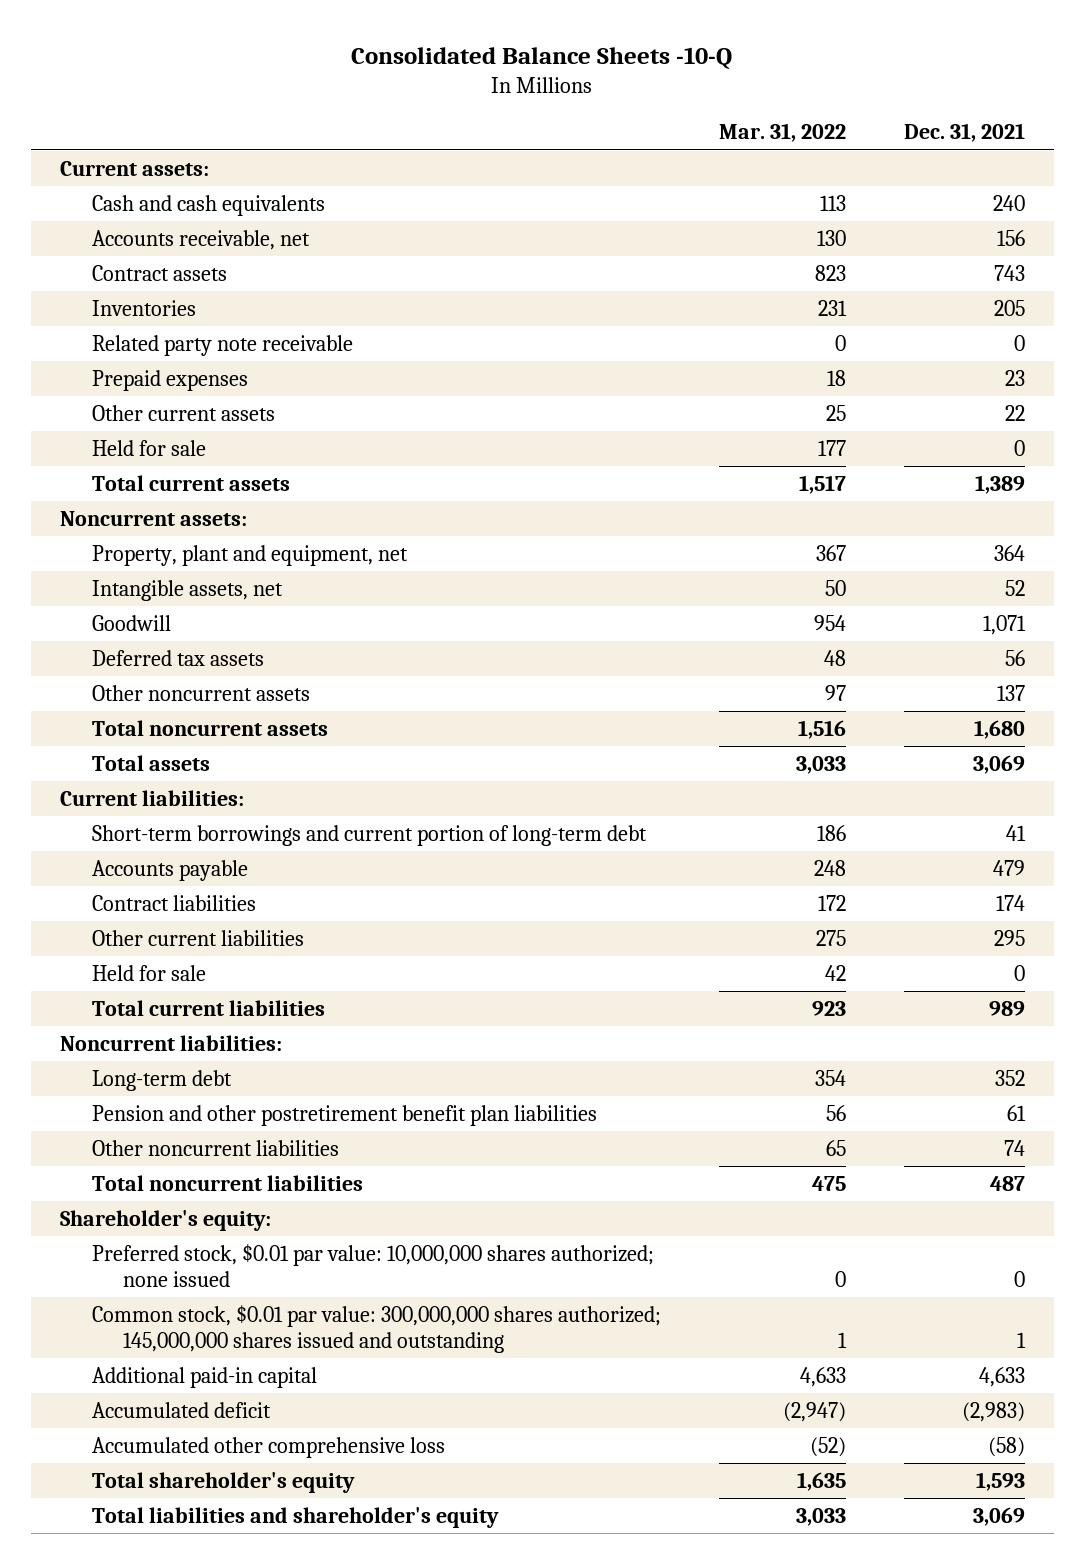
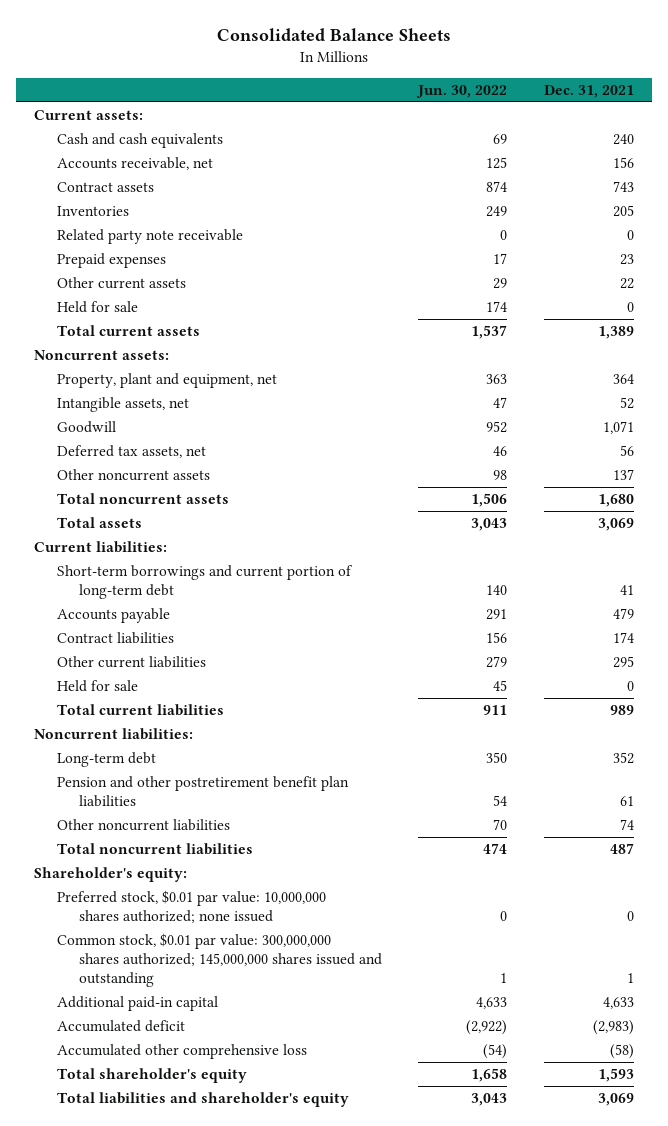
- Consolidated Balance Sheets -10-Q
+ Consolidated Balance Sheets
- | Mar. 31, 2022 | Dec. 31, 2021
+ | Jun. 30, 2022 | Dec. 31, 2021
- Deferred tax assets | 48 | 56
+ Deferred tax assets, net | 46 | 56

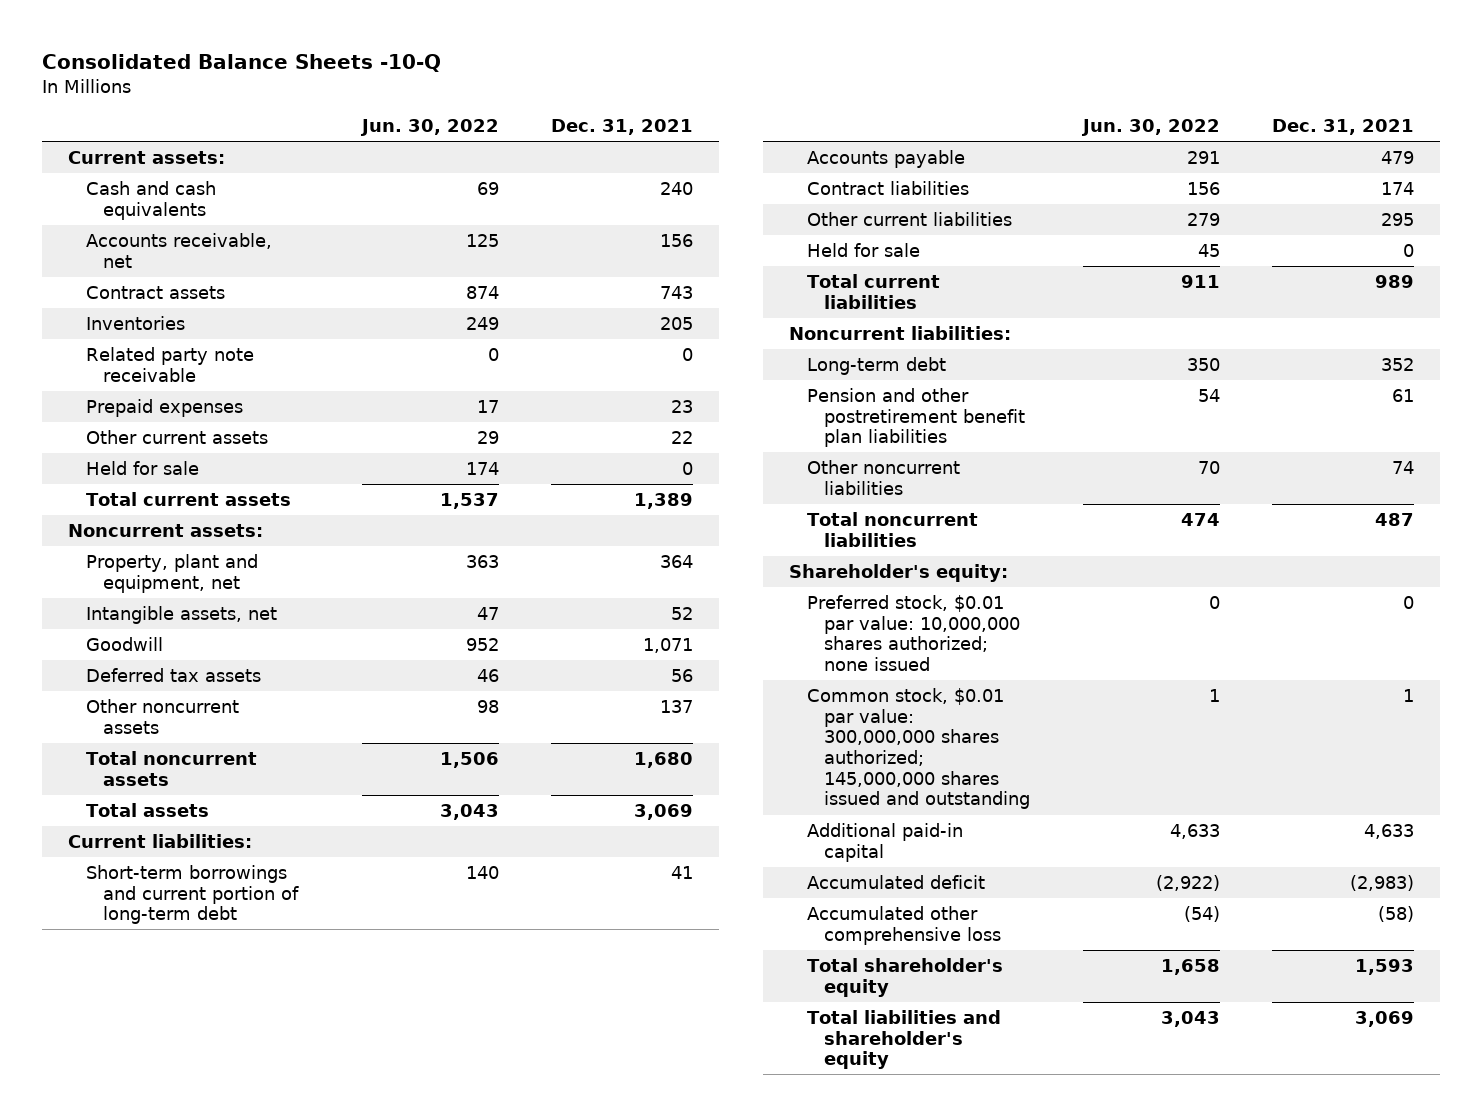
- Consolidated Balance Sheets
+ Consolidated Balance Sheets -10-Q
- Deferred tax assets, net | 46 | 56
+ Deferred tax assets | 46 | 56

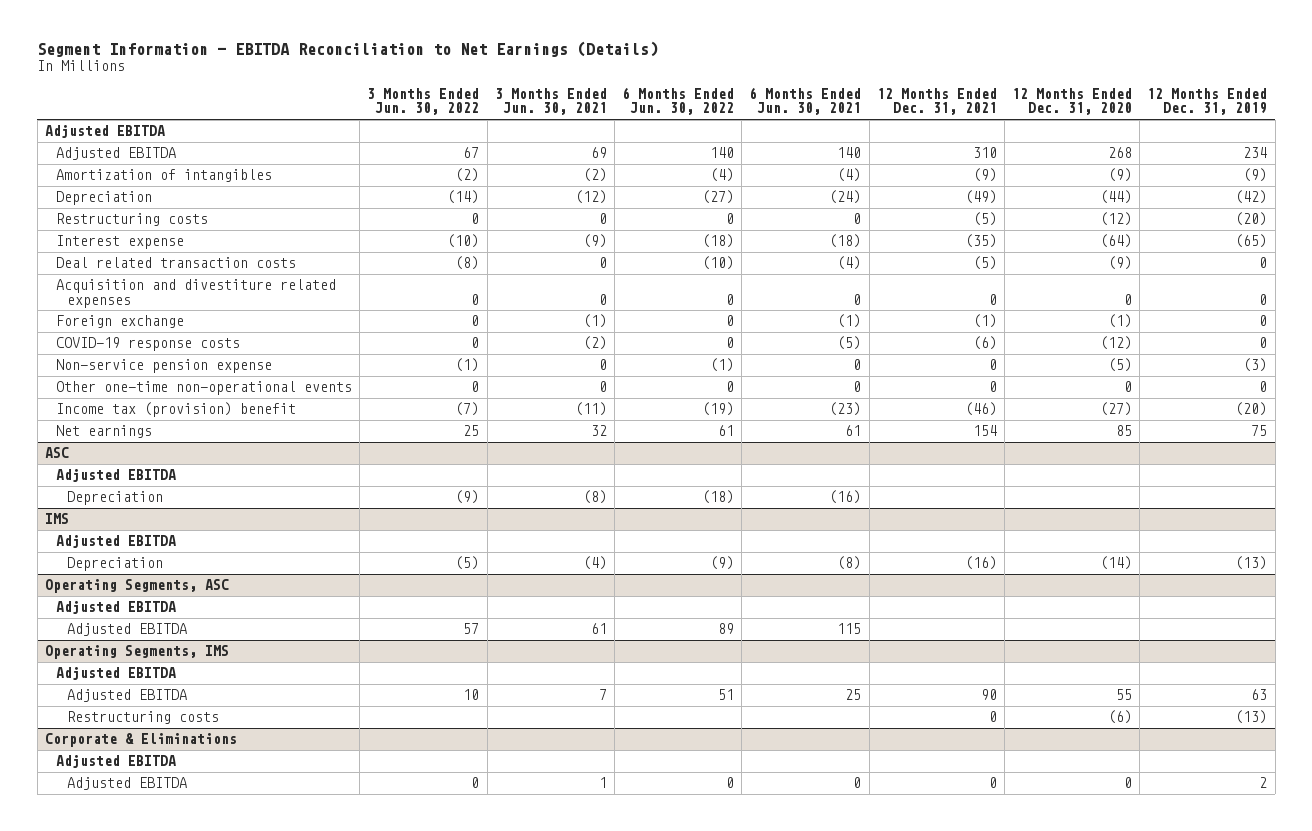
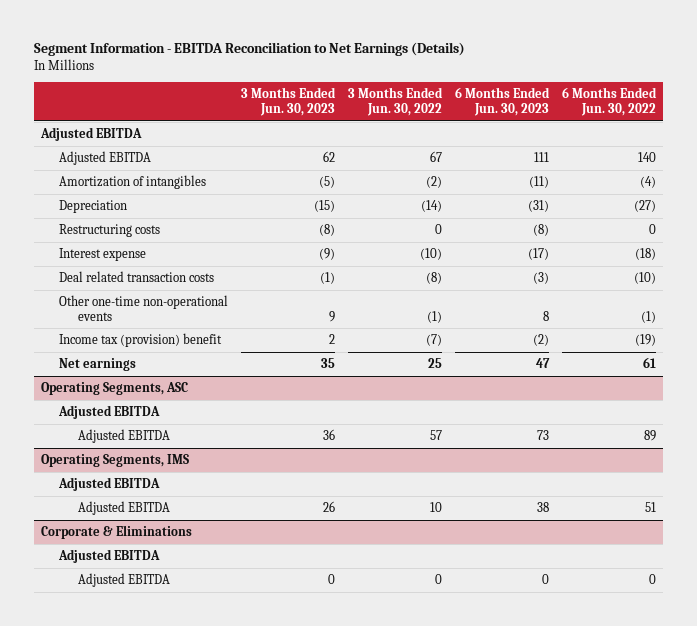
- | 3 Months Ended Jun. 30, 2022 | 3 Months Ended Jun. 30, 2021 | 6 Months Ended Jun. 30, 2022 | 6 Months Ended Jun. 30, 2021 | 12 Months Ended Dec. 31, 2021 | 12 Months Ended Dec. 31, 2020 | 12 Months Ended Dec. 31, 2019
+ | 3 Months Ended Jun. 30, 2023 | 3 Months Ended Jun. 30, 2022 | 6 Months Ended Jun. 30, 2023 | 6 Months Ended Jun. 30, 2022
- Acquisition and divestiture related expenses | 0 | 0 | 0 | 0 | 0 | 0 | 0
- Foreign exchange | 0 | (1) | 0 | (1) | (1) | (1) | 0
- COVID-19 response costs | 0 | (2) | 0 | (5) | (6) | (12) | 0
- Non-service pension expense | (1) | 0 | (1) | 0 | 0 | (5) | (3)
- Other one-time non-operational events | 0 | 0 | 0 | 0 | 0 | 0 | 0
+ Other one-time non-operational events | 9 | (1) | 8 | (1)
- ASC
- Adjusted EBITDA
- Depreciation | (9) | (8) | (18) | (16) | | |
- IMS
- Adjusted EBITDA
- Depreciation | (5) | (4) | (9) | (8) | (16) | (14) | (13)
@ Operating Segments, IMS
- Restructuring costs | | | | | 0 | (6) | (13)

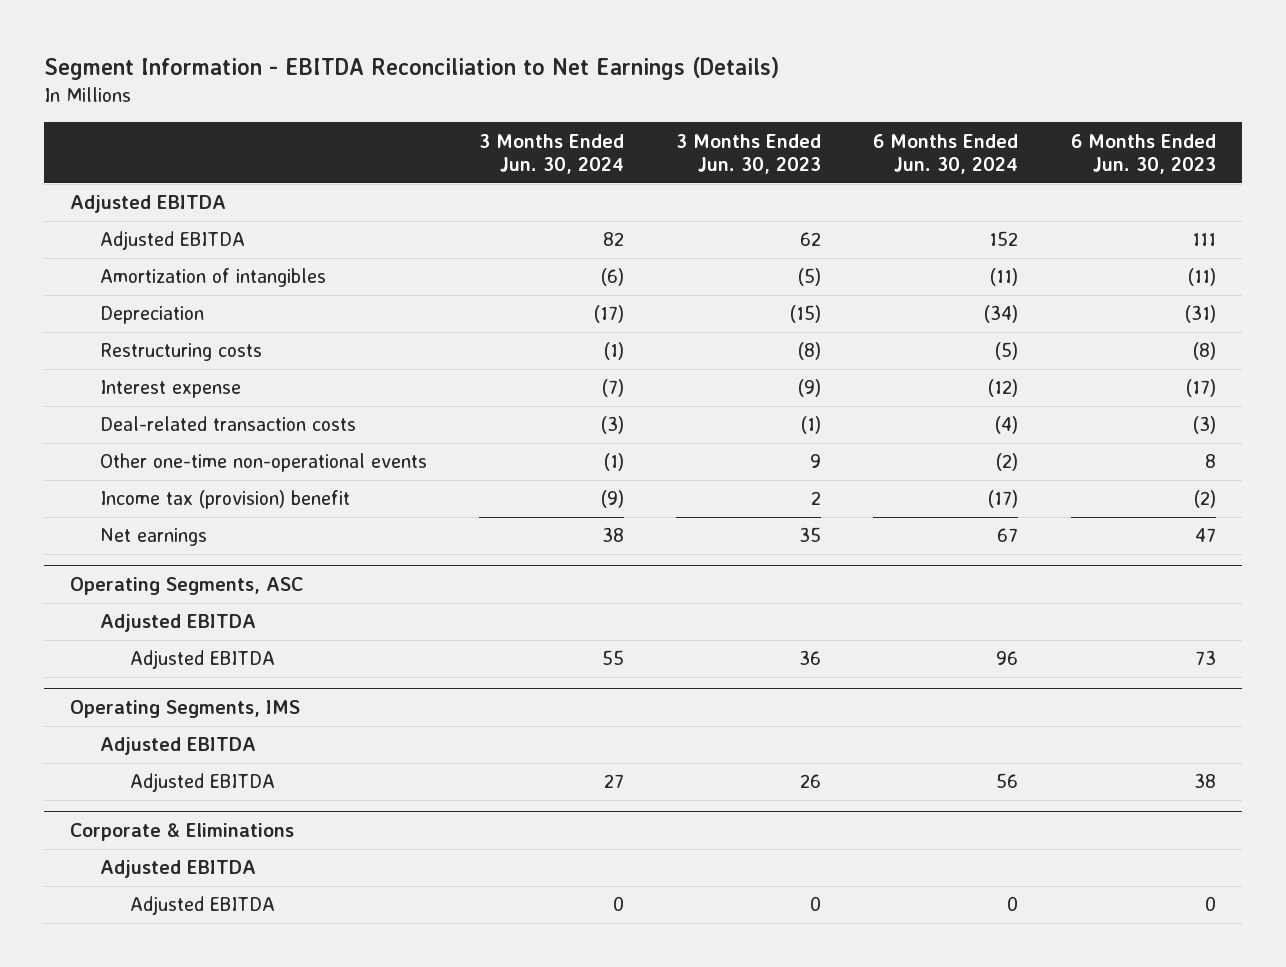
- | 3 Months Ended Jun. 30, 2023 | 3 Months Ended Jun. 30, 2022 | 6 Months Ended Jun. 30, 2023 | 6 Months Ended Jun. 30, 2022
+ | 3 Months Ended Jun. 30, 2024 | 3 Months Ended Jun. 30, 2023 | 6 Months Ended Jun. 30, 2024 | 6 Months Ended Jun. 30, 2023
- Deal related transaction costs | (1) | (8) | (3) | (10)
+ Deal-related transaction costs | (3) | (1) | (4) | (3)

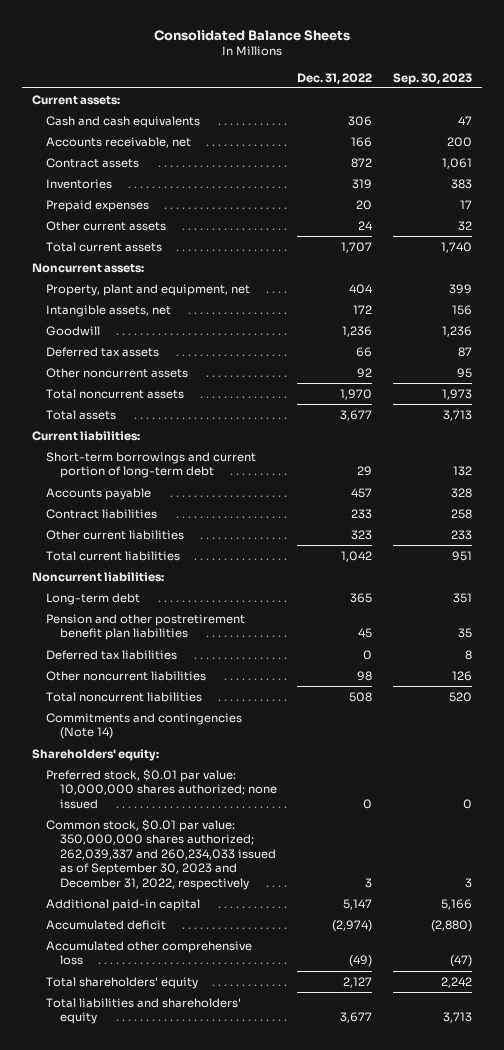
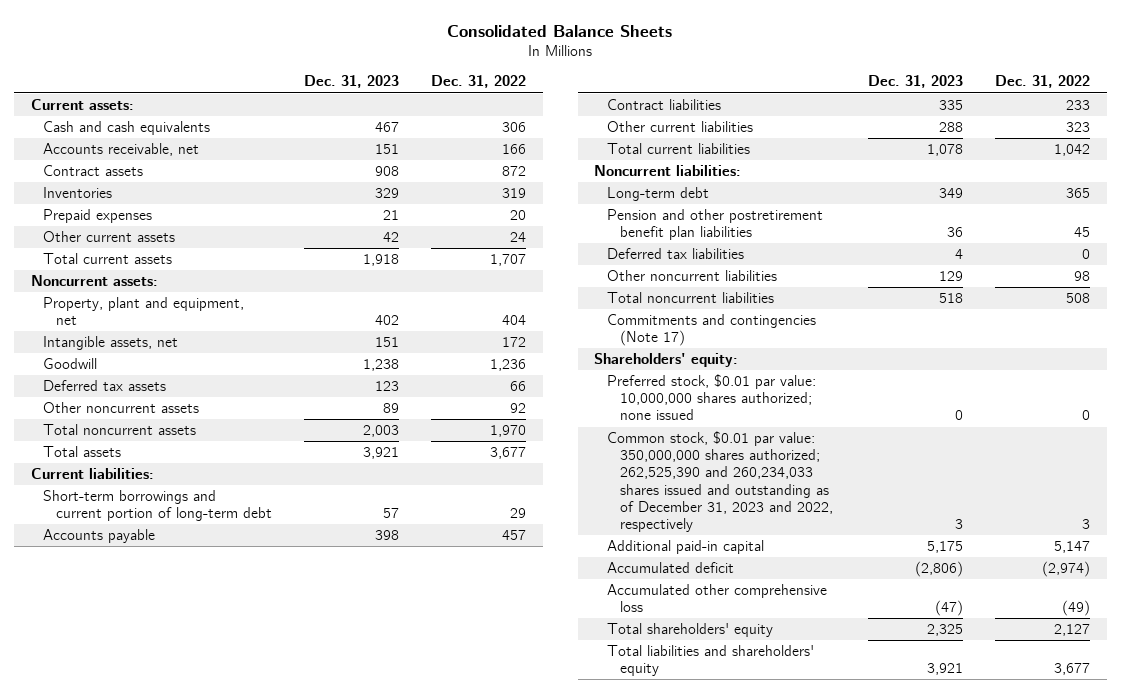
- | Dec. 31, 2022 | Sep. 30, 2023
+ | Dec. 31, 2023 | Dec. 31, 2022
- Commitments and contingencies (Note 14)
+ Commitments and contingencies (Note 17)
- Common stock, $0.01 par value: 350,000,000 shares authorized; 262,039,337 and 260,234,033 issued as of September 30, 2023 and December 31, 2022, respectively | 3 | 3
+ Common stock, $0.01 par value: 350,000,000 shares authorized; 262,525,390 and 260,234,033 shares issued and outstanding as of December 31, 2023 and 2022, respectively | 3 | 3

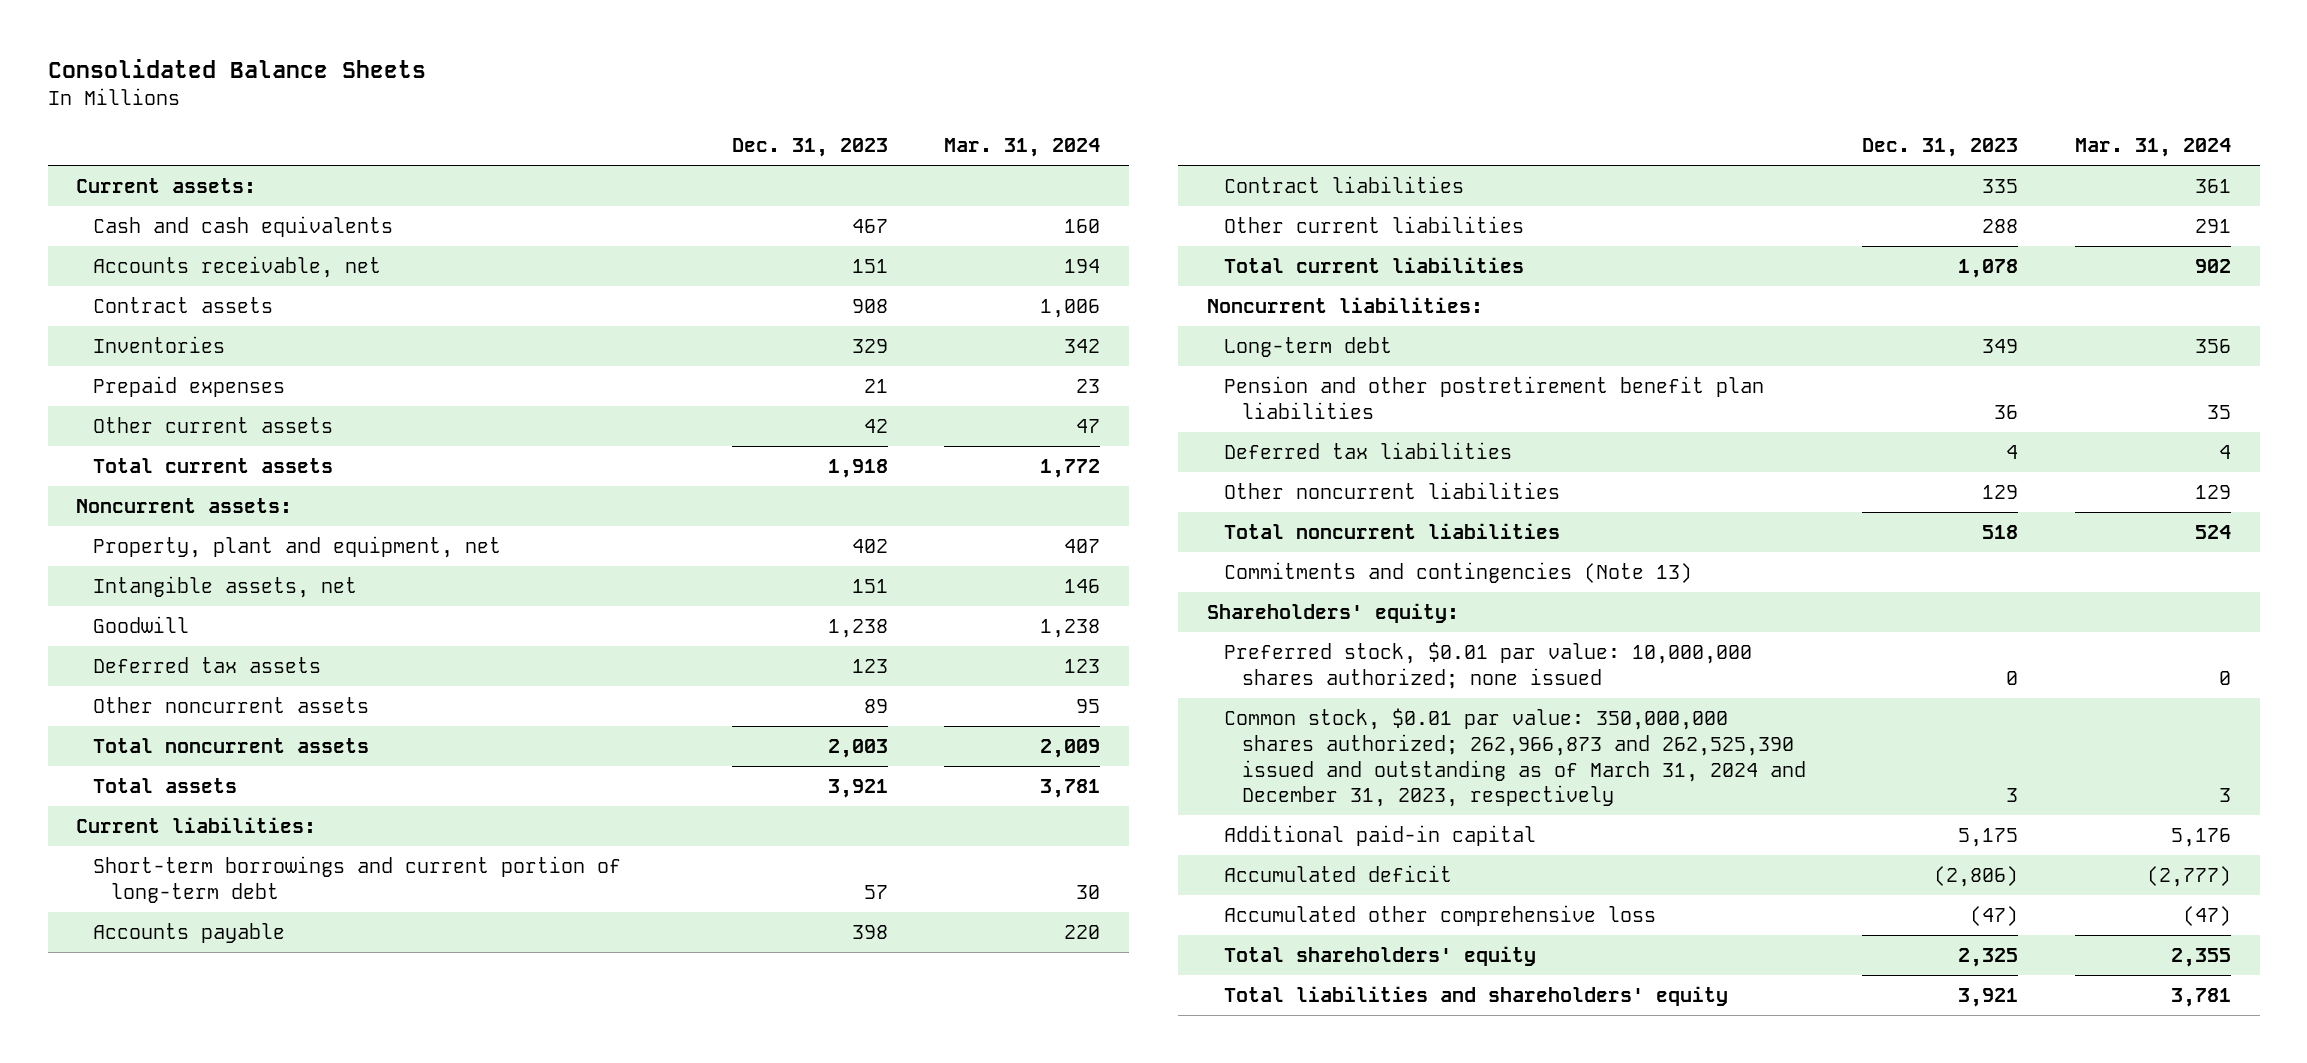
- | Dec. 31, 2023 | Dec. 31, 2022
+ | Dec. 31, 2023 | Mar. 31, 2024
- Commitments and contingencies (Note 17)
+ Commitments and contingencies (Note 13)
- Common stock, $0.01 par value: 350,000,000 shares authorized; 262,525,390 and 260,234,033 shares issued and outstanding as of December 31, 2023 and 2022, respectively | 3 | 3
+ Common stock, $0.01 par value: 350,000,000 shares authorized; 262,966,873 and 262,525,390 issued and outstanding as of March 31, 2024 and December 31, 2023, respectively | 3 | 3

